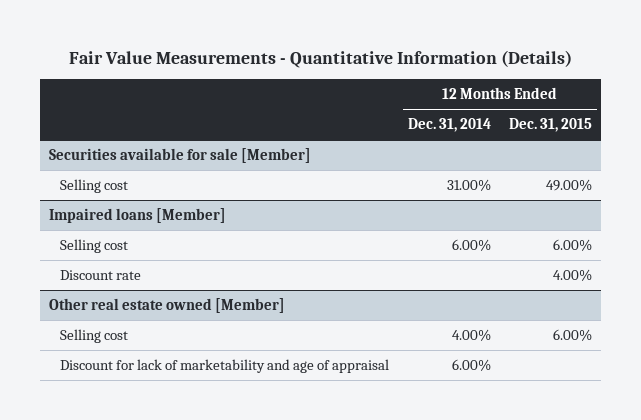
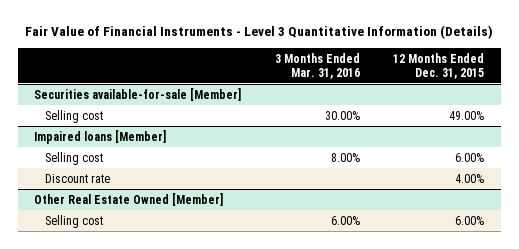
- Fair Value Measurements - Quantitative Information (Details)
+ Fair Value of Financial Instruments - Level 3 Quantitative Information (Details)
- | 12 Months Ended Dec. 31, 2014 | 12 Months Ended Dec. 31, 2015
+ | 3 Months Ended Mar. 31, 2016 | 12 Months Ended Dec. 31, 2015
- Securities available for sale [Member]
+ Securities available-for-sale [Member]
- Other real estate owned [Member]
+ Other Real Estate Owned [Member]
- Discount for lack of marketability and age of appraisal | 6.00% |

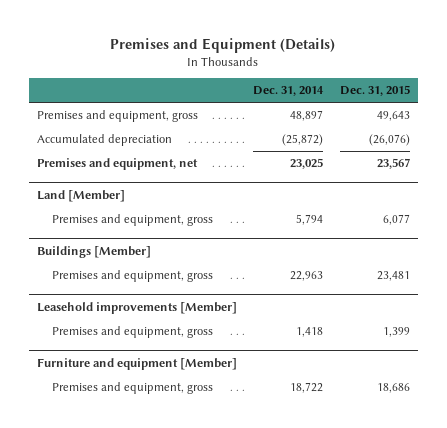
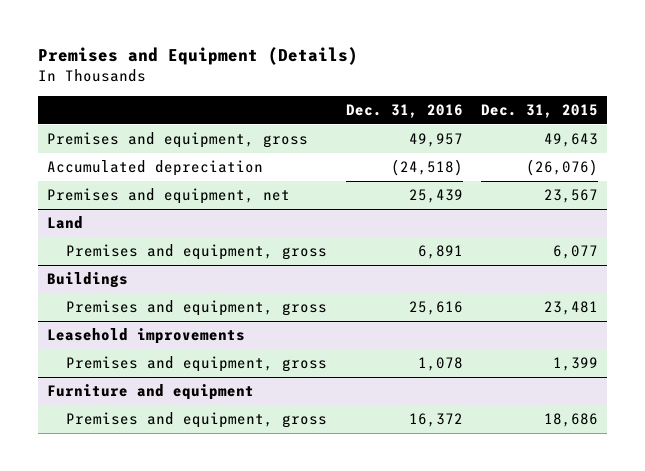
- | Dec. 31, 2014 | Dec. 31, 2015
+ | Dec. 31, 2016 | Dec. 31, 2015
- Land [Member]
+ Land
- Buildings [Member]
+ Buildings
- Leasehold improvements [Member]
+ Leasehold improvements
- Furniture and equipment [Member]
+ Furniture and equipment

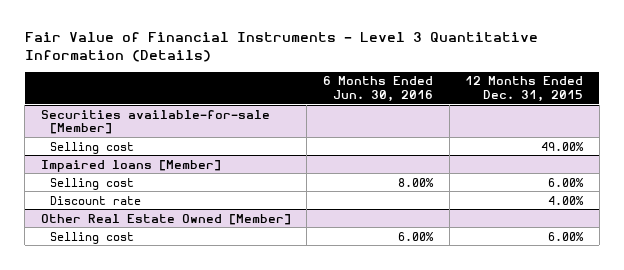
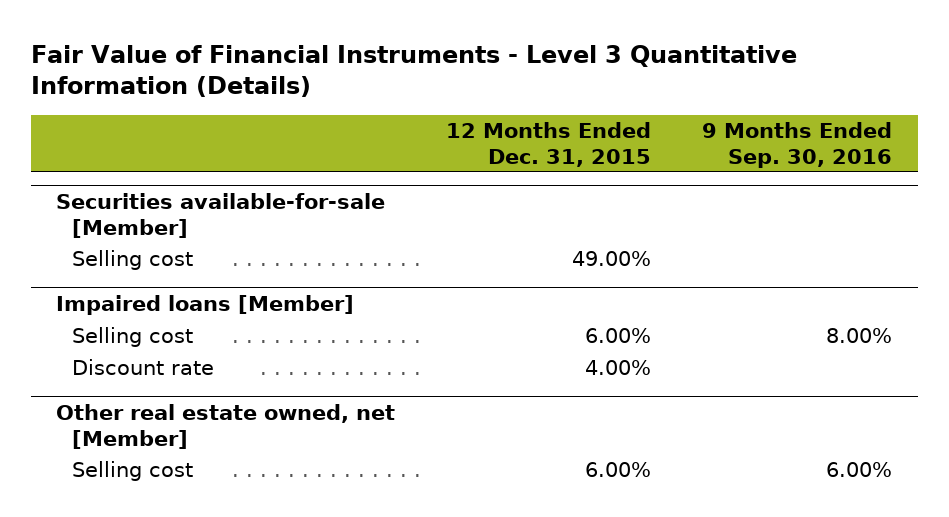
- | 6 Months Ended Jun. 30, 2016 | 12 Months Ended Dec. 31, 2015
+ | 12 Months Ended Dec. 31, 2015 | 9 Months Ended Sep. 30, 2016
- Other Real Estate Owned [Member]
+ Other real estate owned, net [Member]

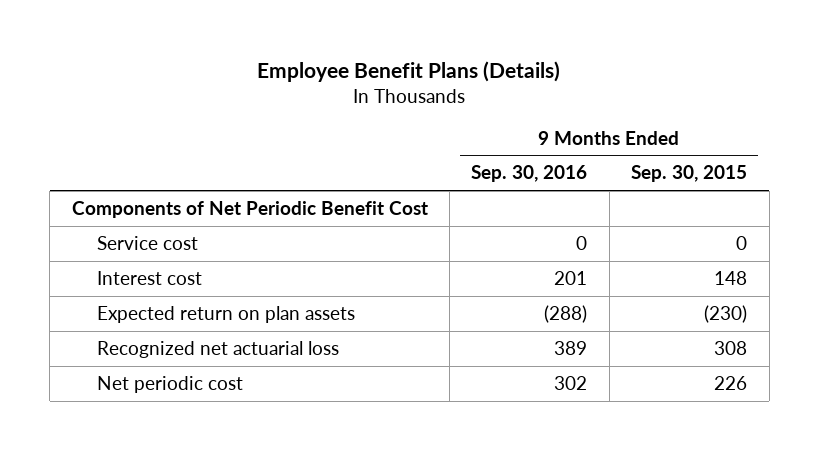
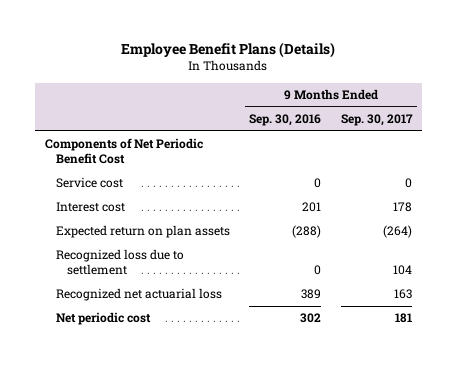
- | 9 Months Ended Sep. 30, 2016 | 9 Months Ended Sep. 30, 2015
+ | 9 Months Ended Sep. 30, 2016 | 9 Months Ended Sep. 30, 2017
+ Recognized loss due to settlement | 0 | 104

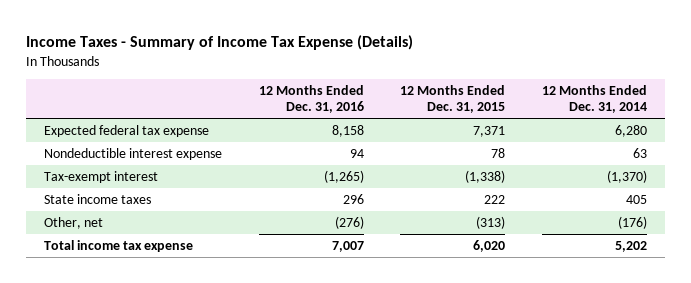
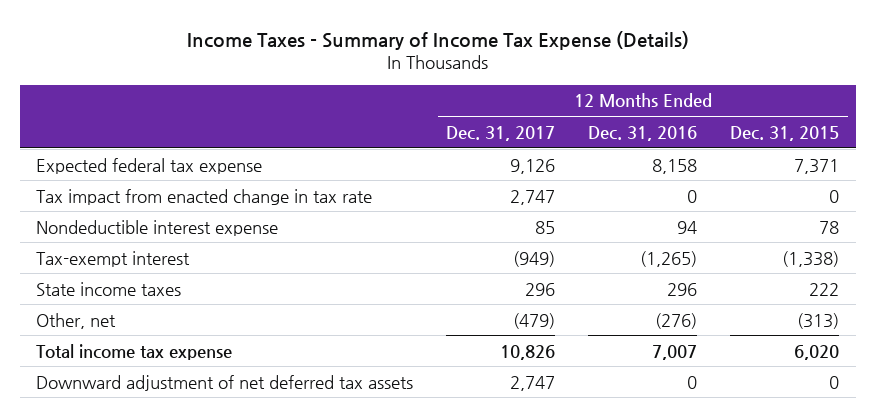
- | 12 Months Ended Dec. 31, 2016 | 12 Months Ended Dec. 31, 2015 | 12 Months Ended Dec. 31, 2014
+ | 12 Months Ended Dec. 31, 2017 | 12 Months Ended Dec. 31, 2016 | 12 Months Ended Dec. 31, 2015
+ Tax impact from enacted change in tax rate | 2,747 | 0 | 0
+ Downward adjustment of net deferred tax assets | 2,747 | 0 | 0

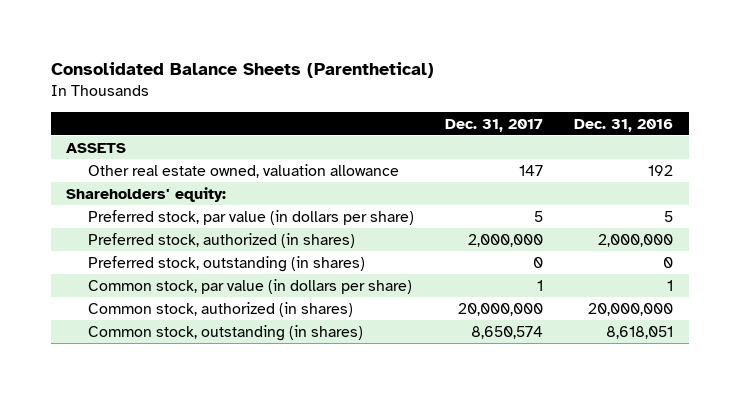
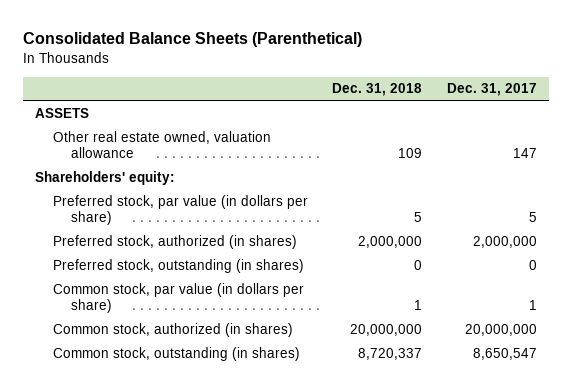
- | Dec. 31, 2017 | Dec. 31, 2016
+ | Dec. 31, 2018 | Dec. 31, 2017
- Common stock, outstanding (in shares) | 8,650,574 | 8,618,051
+ Common stock, outstanding (in shares) | 8,720,337 | 8,650,547

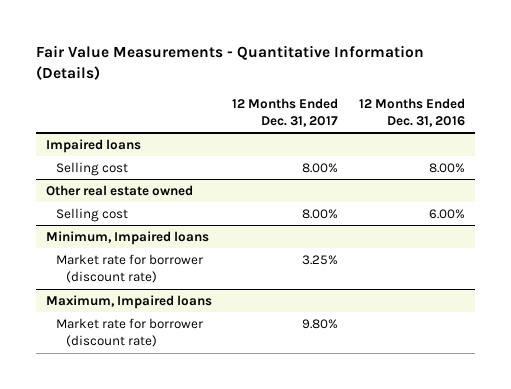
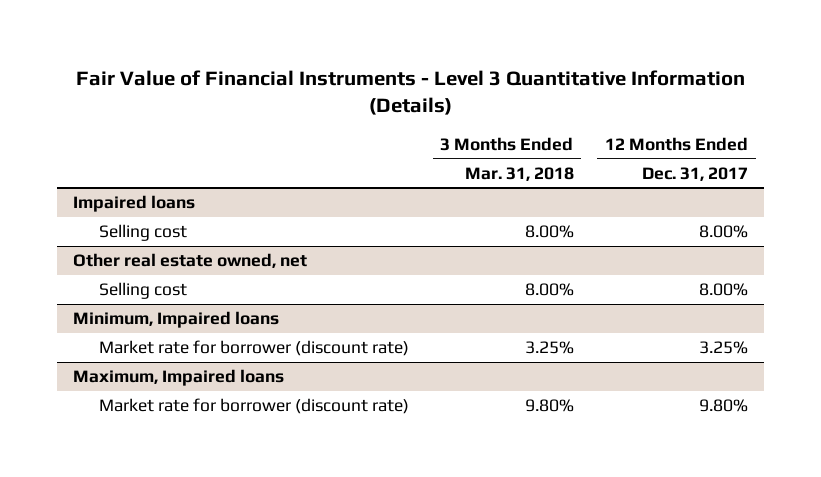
- Fair Value Measurements - Quantitative Information (Details)
+ Fair Value of Financial Instruments - Level 3 Quantitative Information (Details)
- | 12 Months Ended Dec. 31, 2017 | 12 Months Ended Dec. 31, 2016
+ | 3 Months Ended Mar. 31, 2018 | 12 Months Ended Dec. 31, 2017
- Other real estate owned
+ Other real estate owned, net

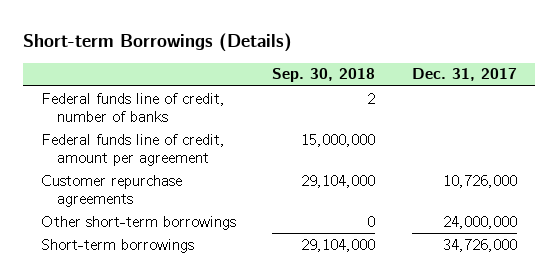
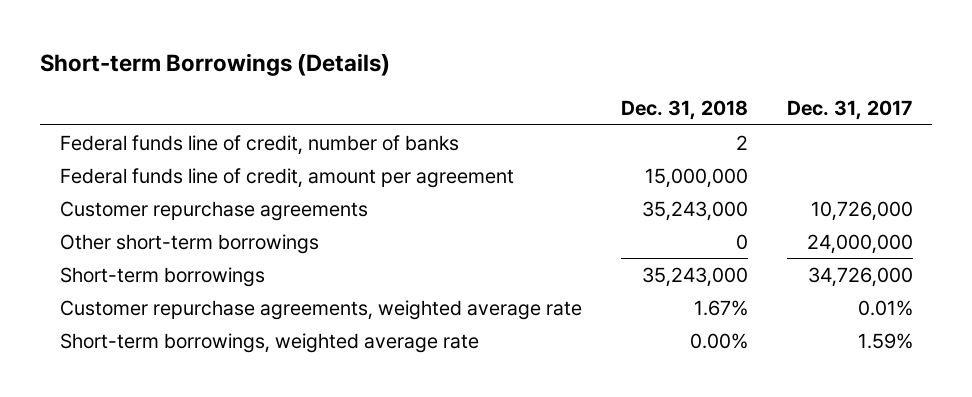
- | Sep. 30, 2018 | Dec. 31, 2017
+ | Dec. 31, 2018 | Dec. 31, 2017
+ Customer repurchase agreements, weighted average rate | 1.67% | 0.01%
+ Short-term borrowings, weighted average rate | 0.00% | 1.59%

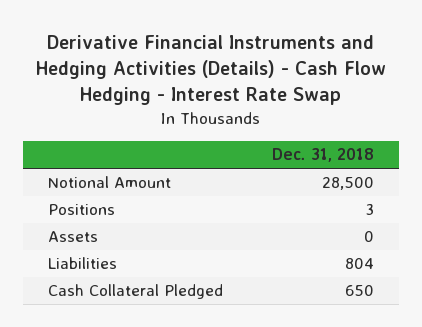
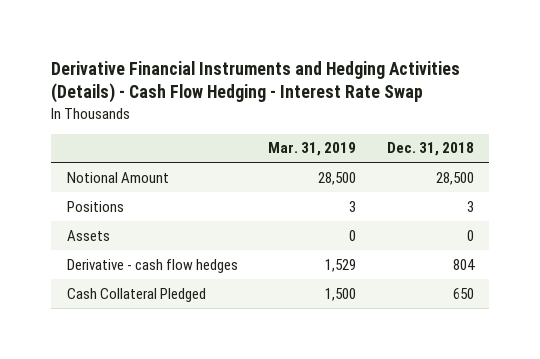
- | Dec. 31, 2018
+ | Mar. 31, 2019 | Dec. 31, 2018
- Liabilities | 804
+ Derivative - cash flow hedges | 1,529 | 804

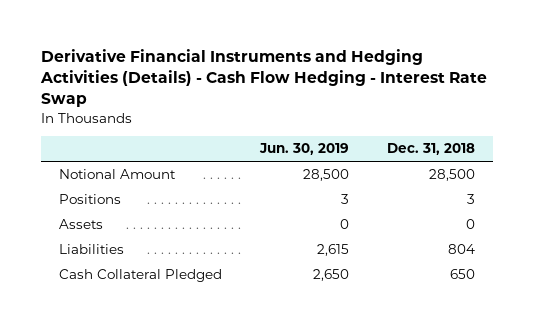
- | Mar. 31, 2019 | Dec. 31, 2018
+ | Jun. 30, 2019 | Dec. 31, 2018
- Derivative - cash flow hedges | 1,529 | 804
+ Liabilities | 2,615 | 804

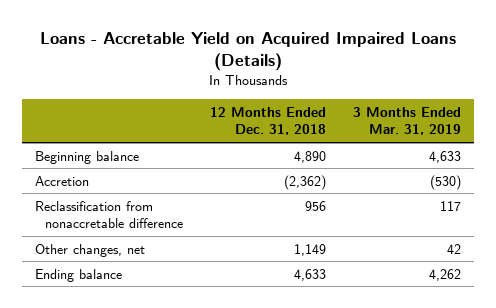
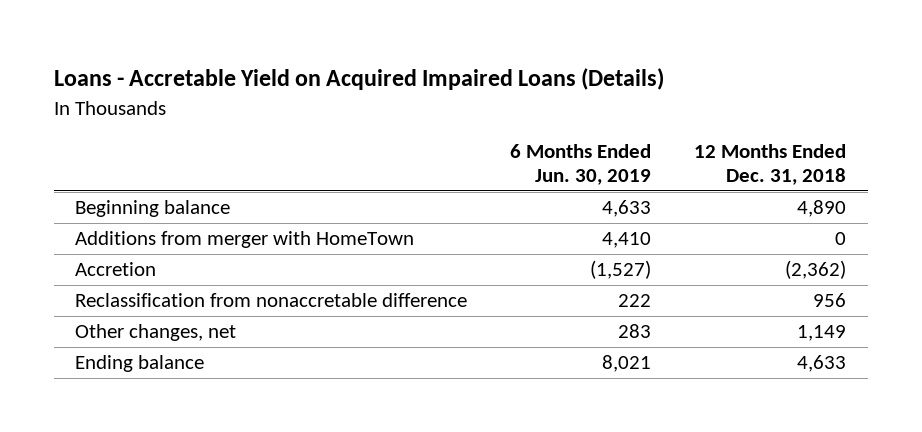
- | 12 Months Ended Dec. 31, 2018 | 3 Months Ended Mar. 31, 2019
+ | 6 Months Ended Jun. 30, 2019 | 12 Months Ended Dec. 31, 2018
+ Additions from merger with HomeTown | 4,410 | 0

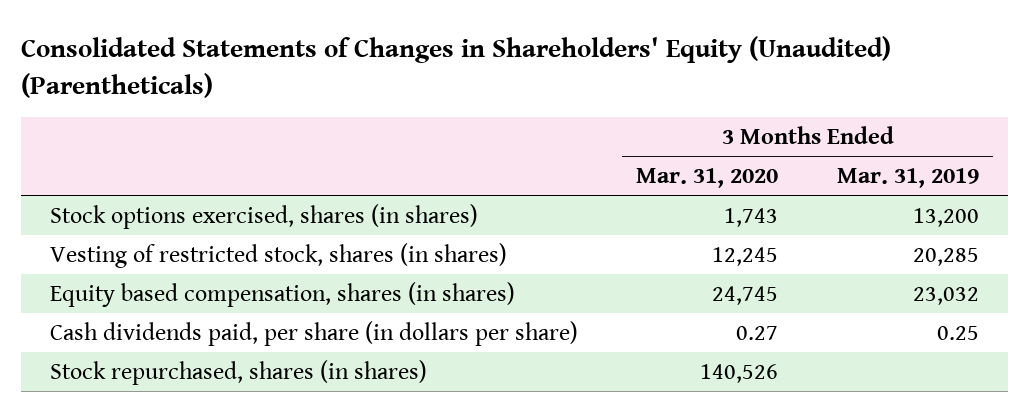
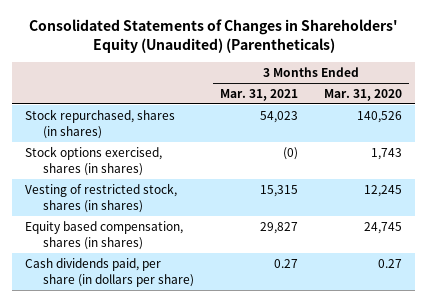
- | 3 Months Ended Mar. 31, 2020 | 3 Months Ended Mar. 31, 2019
+ | 3 Months Ended Mar. 31, 2021 | 3 Months Ended Mar. 31, 2020
moved up: Stock repurchased, shares (in shares) | 54,023 | 140,526

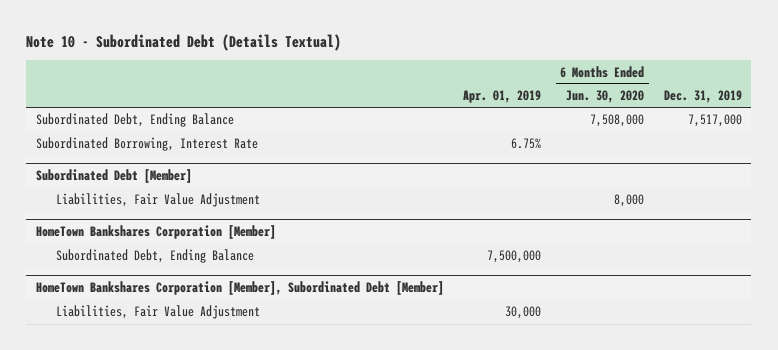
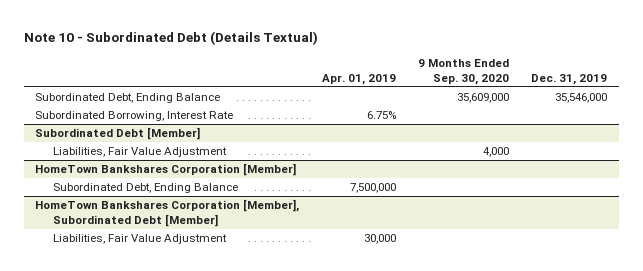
- | Apr. 01, 2019 | 6 Months Ended Jun. 30, 2020 | Dec. 31, 2019
+ | Apr. 01, 2019 | 9 Months Ended Sep. 30, 2020 | Dec. 31, 2019
- Subordinated Debt, Ending Balance | | 7,508,000 | 7,517,000
+ Subordinated Debt, Ending Balance | | 35,609,000 | 35,546,000

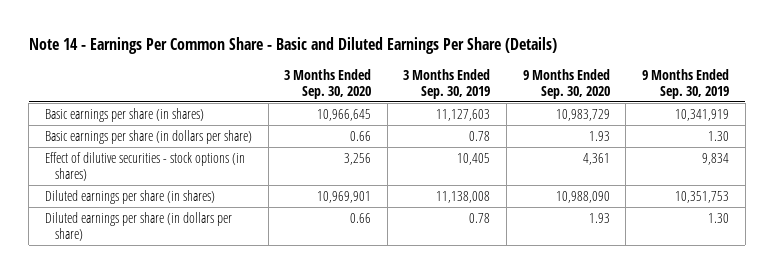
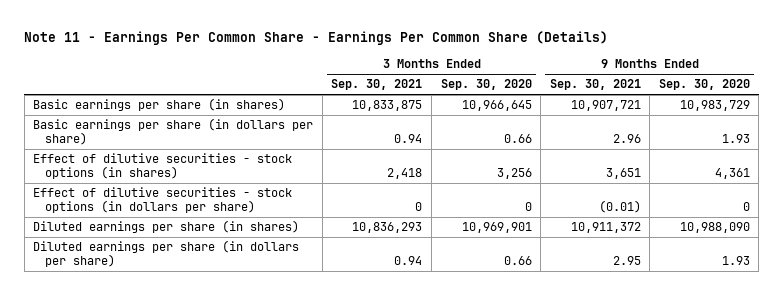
- Note 14 - Earnings Per Common Share - Basic and Diluted Earnings Per Share (Details)
+ Note 11 - Earnings Per Common Share - Earnings Per Common Share (Details)
- | 3 Months Ended Sep. 30, 2020 | 3 Months Ended Sep. 30, 2019 | 9 Months Ended Sep. 30, 2020 | 9 Months Ended Sep. 30, 2019
+ | 3 Months Ended Sep. 30, 2021 | 3 Months Ended Sep. 30, 2020 | 9 Months Ended Sep. 30, 2021 | 9 Months Ended Sep. 30, 2020
+ Effect of dilutive securities - stock options (in dollars per share) | 0 | 0 | (0.01) | 0

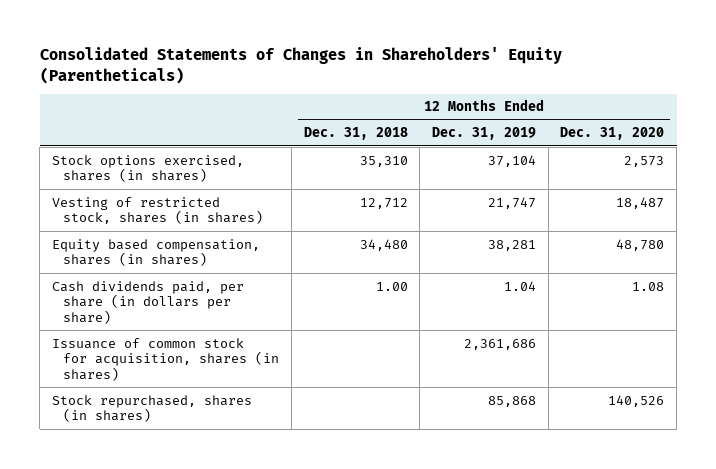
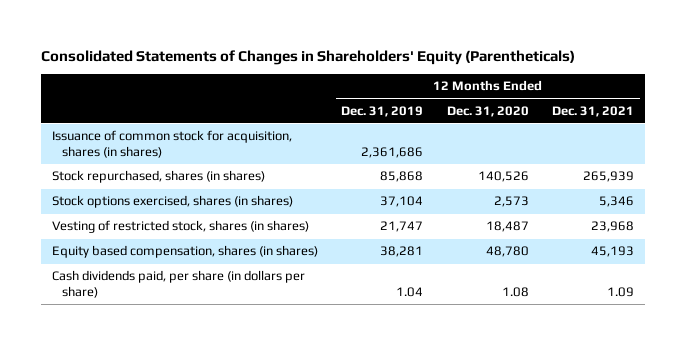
- | 12 Months Ended Dec. 31, 2018 | 12 Months Ended Dec. 31, 2019 | 12 Months Ended Dec. 31, 2020
+ | 12 Months Ended Dec. 31, 2019 | 12 Months Ended Dec. 31, 2020 | 12 Months Ended Dec. 31, 2021
moved up: Issuance of common stock for acquisition, shares (in shares) | 2,361,686 | |
moved up: Stock repurchased, shares (in shares) | 85,868 | 140,526 | 265,939

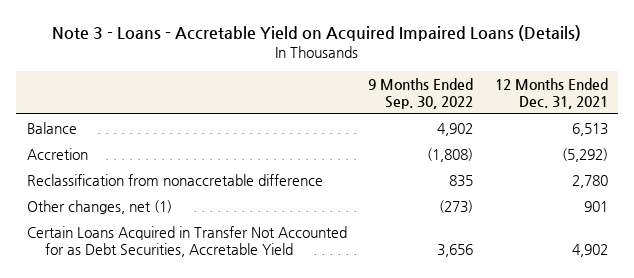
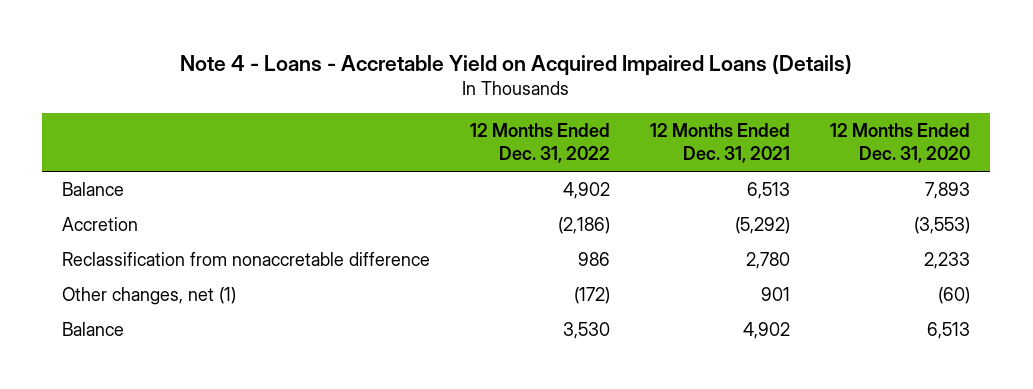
- Note 3 - Loans - Accretable Yield on Acquired Impaired Loans (Details)
+ Note 4 - Loans - Accretable Yield on Acquired Impaired Loans (Details)
- | 9 Months Ended Sep. 30, 2022 | 12 Months Ended Dec. 31, 2021
+ | 12 Months Ended Dec. 31, 2022 | 12 Months Ended Dec. 31, 2021 | 12 Months Ended Dec. 31, 2020
- Certain Loans Acquired in Transfer Not Accounted for as Debt Securities, Accretable Yield | 3,656 | 4,902
+ Balance | 3,530 | 4,902 | 6,513

